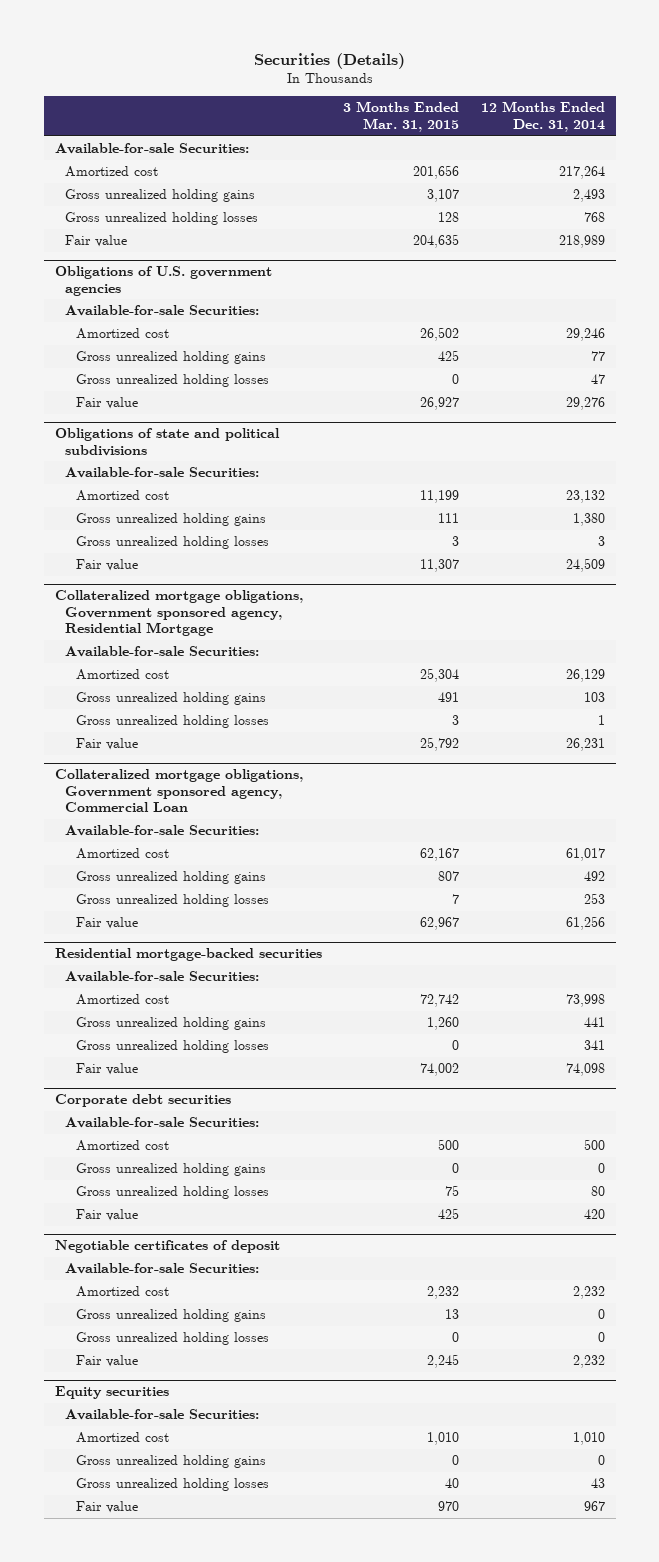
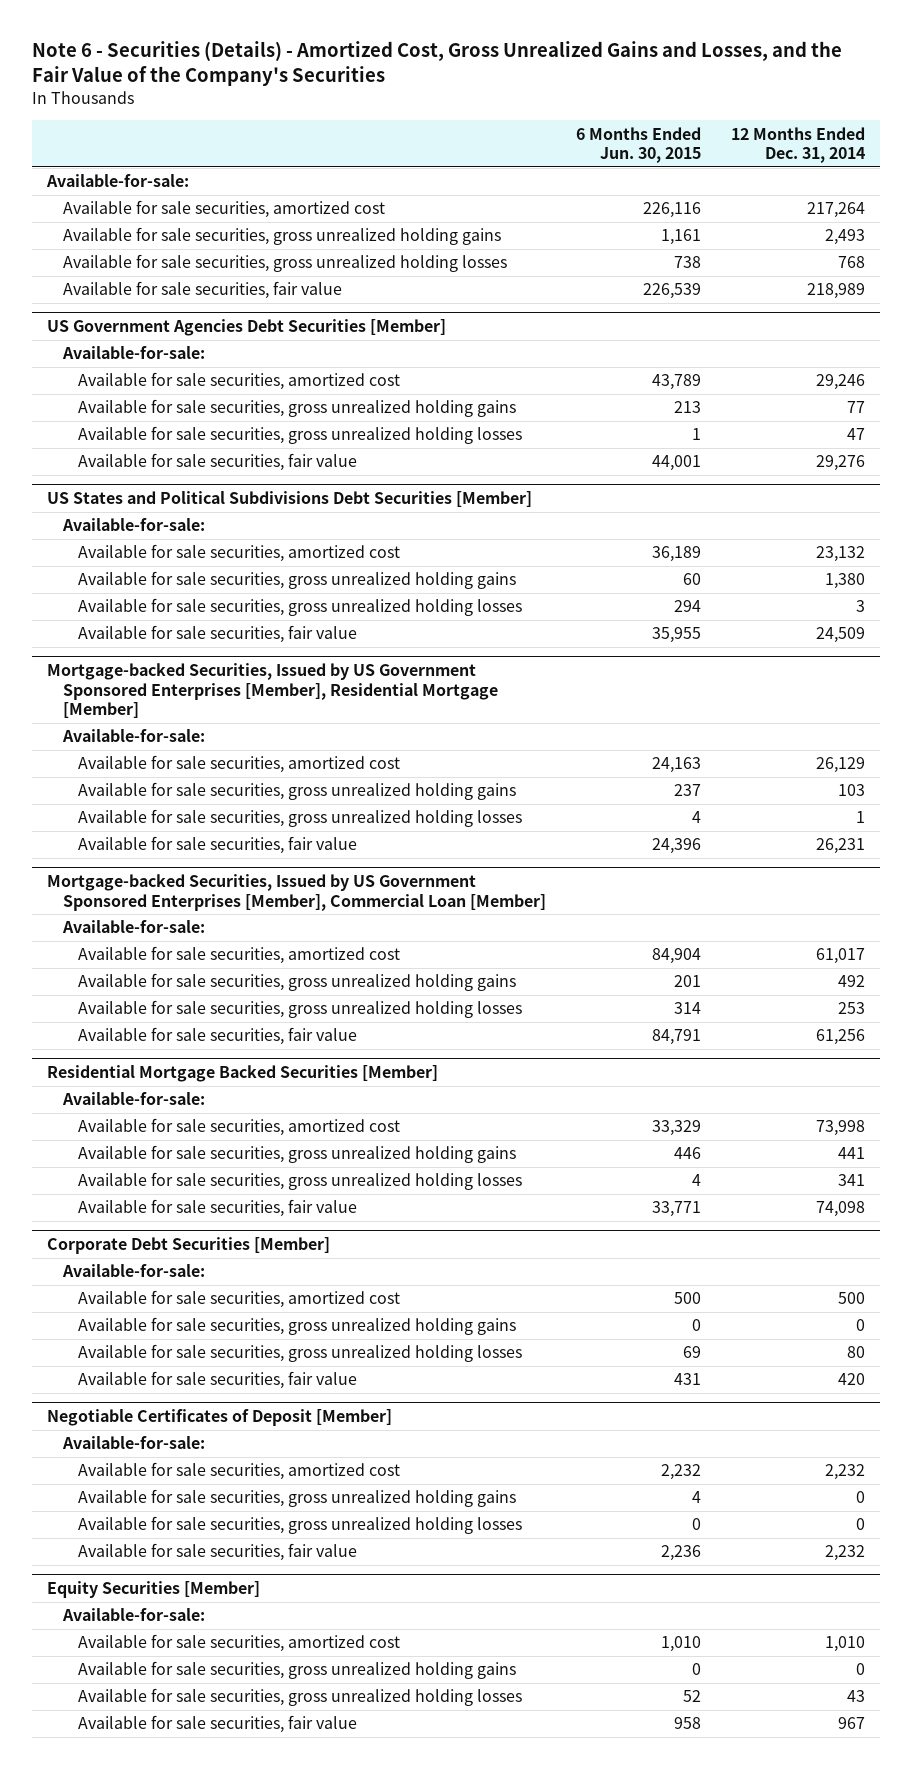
- Securities (Details)
+ Note 6 - Securities (Details) - Amortized Cost, Gross Unrealized Gains and Losses, and the Fair Value of the Company's Securities
- | 3 Months Ended Mar. 31, 2015 | 12 Months Ended Dec. 31, 2014
+ | 6 Months Ended Jun. 30, 2015 | 12 Months Ended Dec. 31, 2014
- Available-for-sale Securities:
- Amortized cost | 201,656 | 217,264
- Gross unrealized holding gains | 3,107 | 2,493
- Gross unrealized holding losses | 128 | 768
- Fair value | 204,635 | 218,989
- Obligations of U.S. government agencies
- Available-for-sale Securities:
- Amortized cost | 26,502 | 29,246
- Gross unrealized holding gains | 425 | 77
- Gross unrealized holding losses | 0 | 47
- Fair value | 26,927 | 29,276
- Obligations of state and political subdivisions
- Available-for-sale Securities:
- Amortized cost | 11,199 | 23,132
- Gross unrealized holding gains | 111 | 1,380
- Gross unrealized holding losses | 3 | 3
- Fair value | 11,307 | 24,509
- Collateralized mortgage obligations, Government sponsored agency, Residential Mortgage
- Available-for-sale Securities:
- Amortized cost | 25,304 | 26,129
- Gross unrealized holding gains | 491 | 103
- Gross unrealized holding losses | 3 | 1
- Fair value | 25,792 | 26,231
- Collateralized mortgage obligations, Government sponsored agency, Commercial Loan
- Available-for-sale Securities:
- Amortized cost | 62,167 | 61,017
- Gross unrealized holding gains | 807 | 492
- Gross unrealized holding losses | 7 | 253
- Fair value | 62,967 | 61,256
- Residential mortgage-backed securities
- Available-for-sale Securities:
- Amortized cost | 72,742 | 73,998
- Gross unrealized holding gains | 1,260 | 441
- Gross unrealized holding losses | 0 | 341
- Fair value | 74,002 | 74,098
- Corporate debt securities
- Available-for-sale Securities:
- Amortized cost | 500 | 500
- Gross unrealized holding gains | 0 | 0
- Gross unrealized holding losses | 75 | 80
- Fair value | 425 | 420
- Negotiable certificates of deposit
- Available-for-sale Securities:
- Amortized cost | 2,232 | 2,232
- Gross unrealized holding gains | 13 | 0
- Gross unrealized holding losses | 0 | 0
- Fair value | 2,245 | 2,232
- Equity securities
- Available-for-sale Securities:
- Amortized cost | 1,010 | 1,010
- Gross unrealized holding gains | 0 | 0
- Gross unrealized holding losses | 40 | 43
- Fair value | 970 | 967
+ Available-for-sale:
+ Available for sale securities, amortized cost | 226,116 | 217,264
+ Available for sale securities, gross unrealized holding gains | 1,161 | 2,493
+ Available for sale securities, gross unrealized holding losses | 738 | 768
+ Available for sale securities, fair value | 226,539 | 218,989
+ US Government Agencies Debt Securities [Member]
+ Available-for-sale:
+ Available for sale securities, amortized cost | 43,789 | 29,246
+ Available for sale securities, gross unrealized holding gains | 213 | 77
+ Available for sale securities, gross unrealized holding losses | 1 | 47
+ Available for sale securities, fair value | 44,001 | 29,276
+ US States and Political Subdivisions Debt Securities [Member]
+ Available-for-sale:
+ Available for sale securities, amortized cost | 36,189 | 23,132
+ Available for sale securities, gross unrealized holding gains | 60 | 1,380
+ Available for sale securities, gross unrealized holding losses | 294 | 3
+ Available for sale securities, fair value | 35,955 | 24,509
+ Mortgage-backed Securities, Issued by US Government Sponsored Enterprises [Member], Residential Mortgage [Member]
+ Available-for-sale:
+ Available for sale securities, amortized cost | 24,163 | 26,129
+ Available for sale securities, gross unrealized holding gains | 237 | 103
+ Available for sale securities, gross unrealized holding losses | 4 | 1
+ Available for sale securities, fair value | 24,396 | 26,231
+ Mortgage-backed Securities, Issued by US Government Sponsored Enterprises [Member], Commercial Loan [Member]
+ Available-for-sale:
+ Available for sale securities, amortized cost | 84,904 | 61,017
+ Available for sale securities, gross unrealized holding gains | 201 | 492
+ Available for sale securities, gross unrealized holding losses | 314 | 253
+ Available for sale securities, fair value | 84,791 | 61,256
+ Residential Mortgage Backed Securities [Member]
+ Available-for-sale:
+ Available for sale securities, amortized cost | 33,329 | 73,998
+ Available for sale securities, gross unrealized holding gains | 446 | 441
+ Available for sale securities, gross unrealized holding losses | 4 | 341
+ Available for sale securities, fair value | 33,771 | 74,098
+ Corporate Debt Securities [Member]
+ Available-for-sale:
+ Available for sale securities, amortized cost | 500 | 500
+ Available for sale securities, gross unrealized holding gains | 0 | 0
+ Available for sale securities, gross unrealized holding losses | 69 | 80
+ Available for sale securities, fair value | 431 | 420
+ Negotiable Certificates of Deposit [Member]
+ Available-for-sale:
+ Available for sale securities, amortized cost | 2,232 | 2,232
+ Available for sale securities, gross unrealized holding gains | 4 | 0
+ Available for sale securities, gross unrealized holding losses | 0 | 0
+ Available for sale securities, fair value | 2,236 | 2,232
+ Equity Securities [Member]
+ Available-for-sale:
+ Available for sale securities, amortized cost | 1,010 | 1,010
+ Available for sale securities, gross unrealized holding gains | 0 | 0
+ Available for sale securities, gross unrealized holding losses | 52 | 43
+ Available for sale securities, fair value | 958 | 967

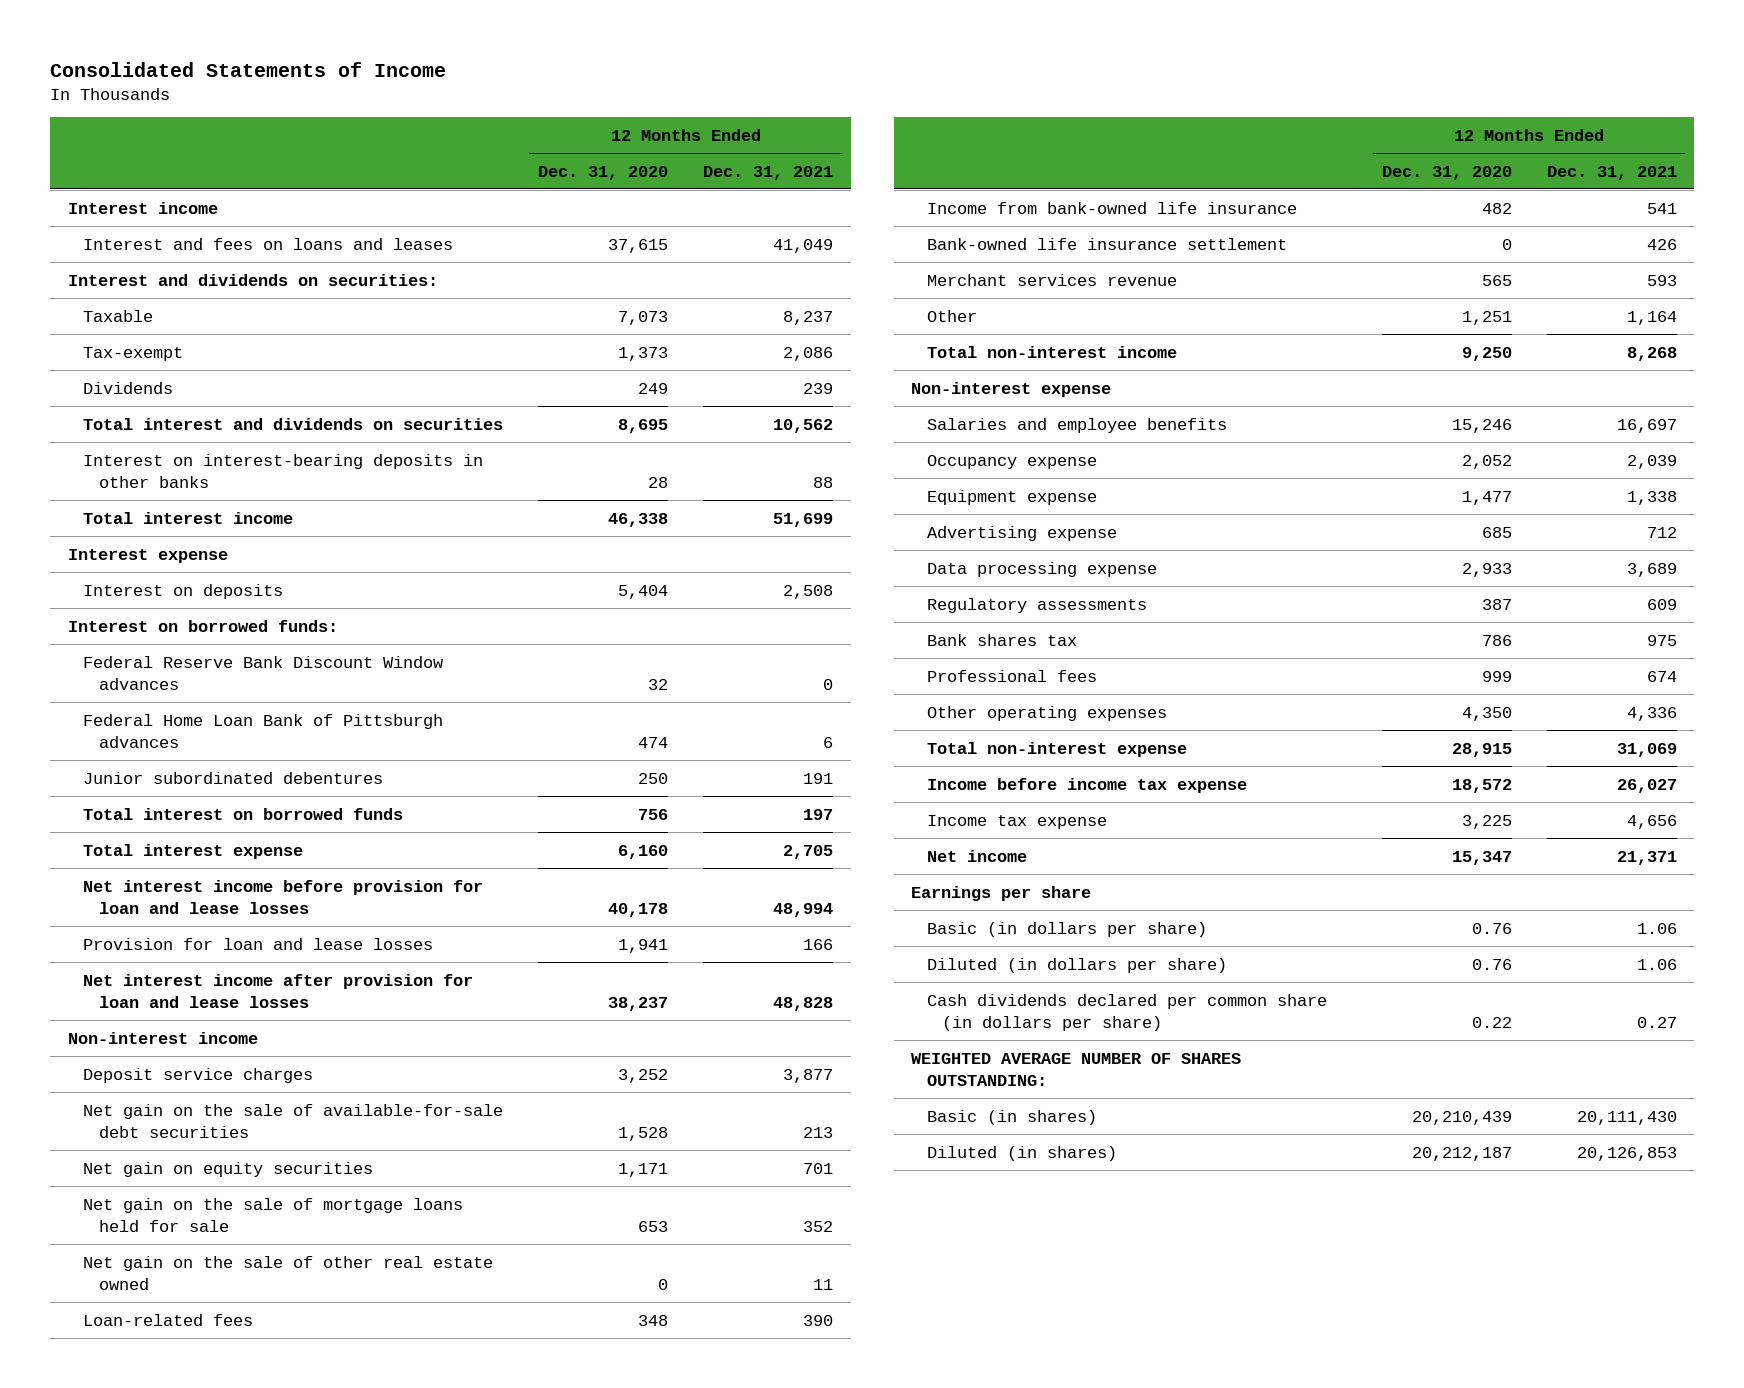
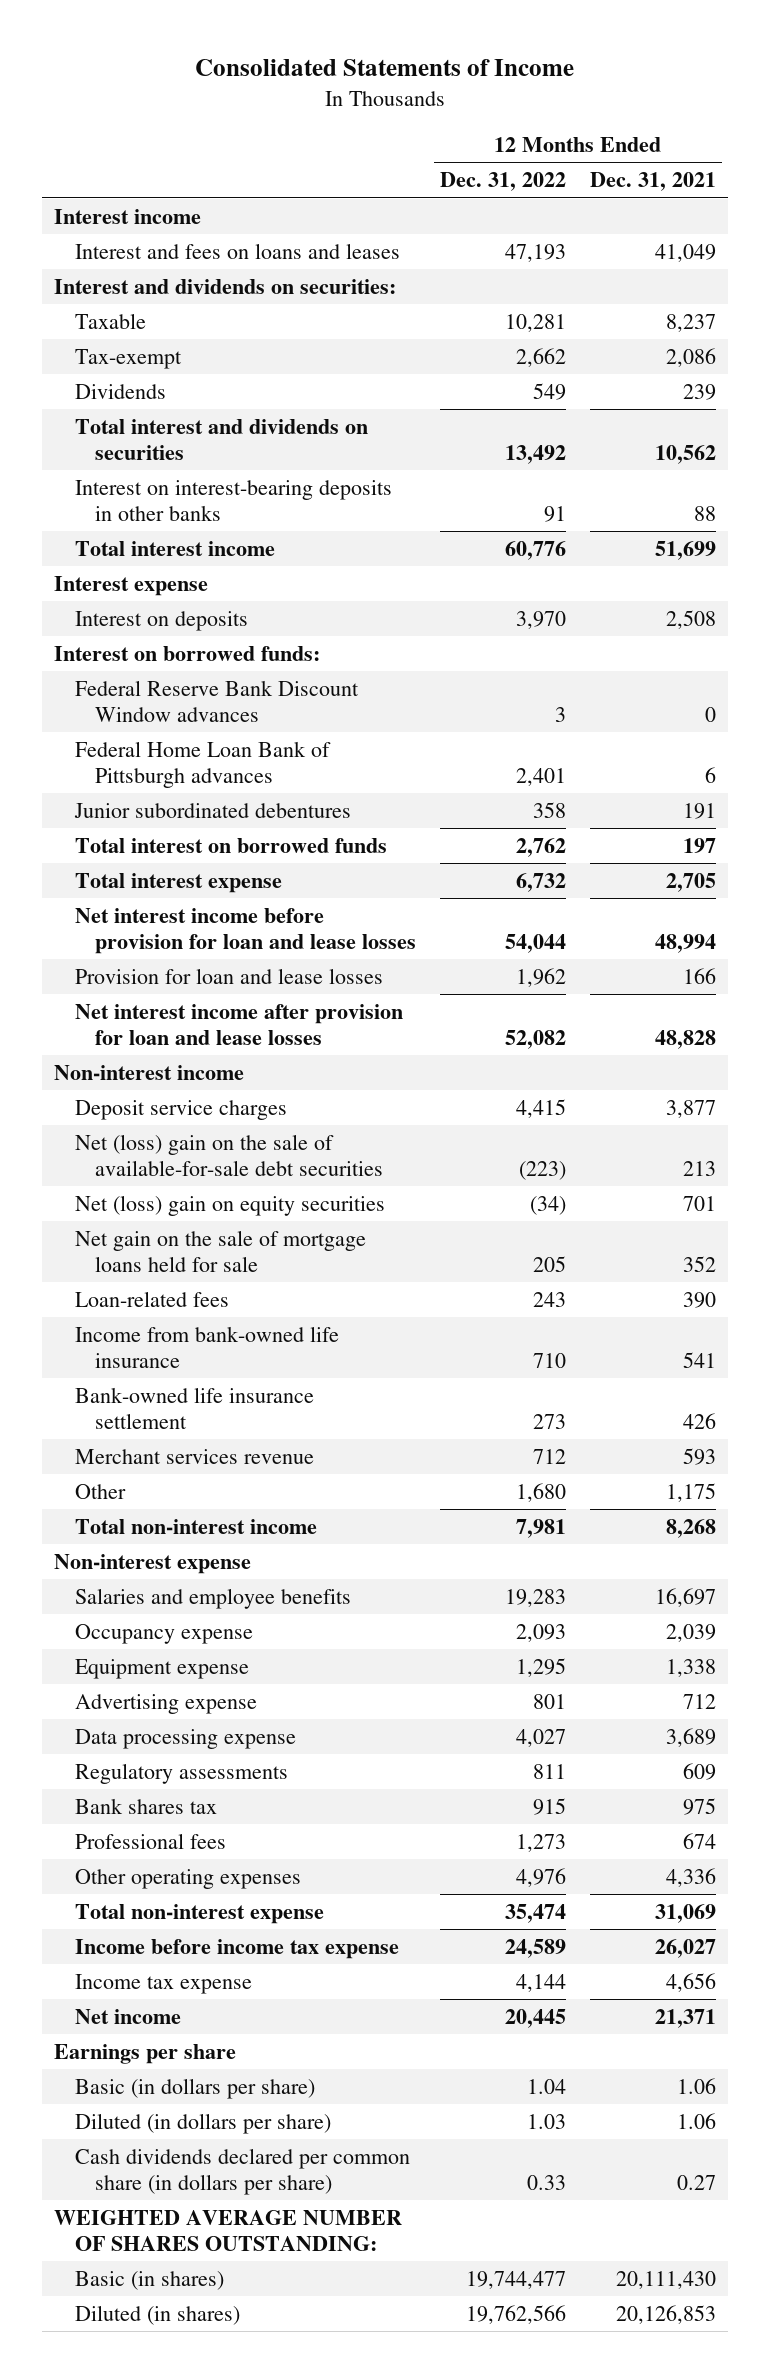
- | 12 Months Ended Dec. 31, 2020 | 12 Months Ended Dec. 31, 2021
+ | 12 Months Ended Dec. 31, 2022 | 12 Months Ended Dec. 31, 2021
- Net gain on the sale of available-for-sale debt securities | 1,528 | 213
- Net gain on equity securities | 1,171 | 701
+ Net (loss) gain on the sale of available-for-sale debt securities | (223) | 213
+ Net (loss) gain on equity securities | (34) | 701
- Net gain on the sale of other real estate owned | 0 | 11
- Other | 1,251 | 1,164
+ Other | 1,680 | 1,175

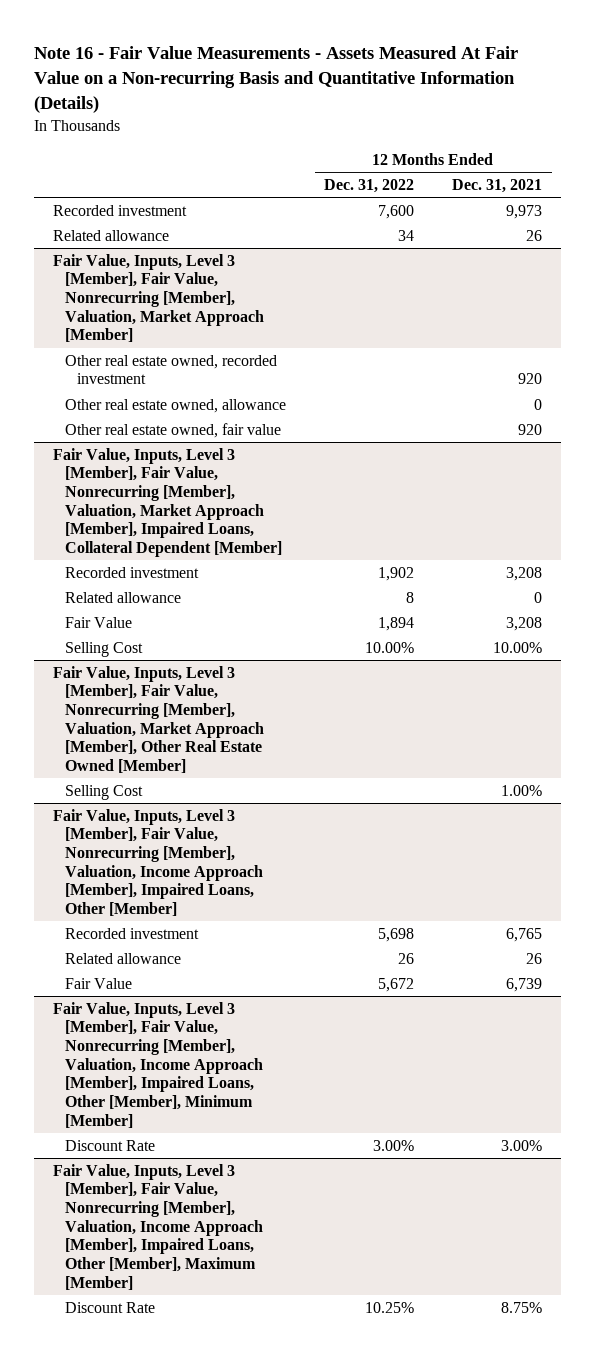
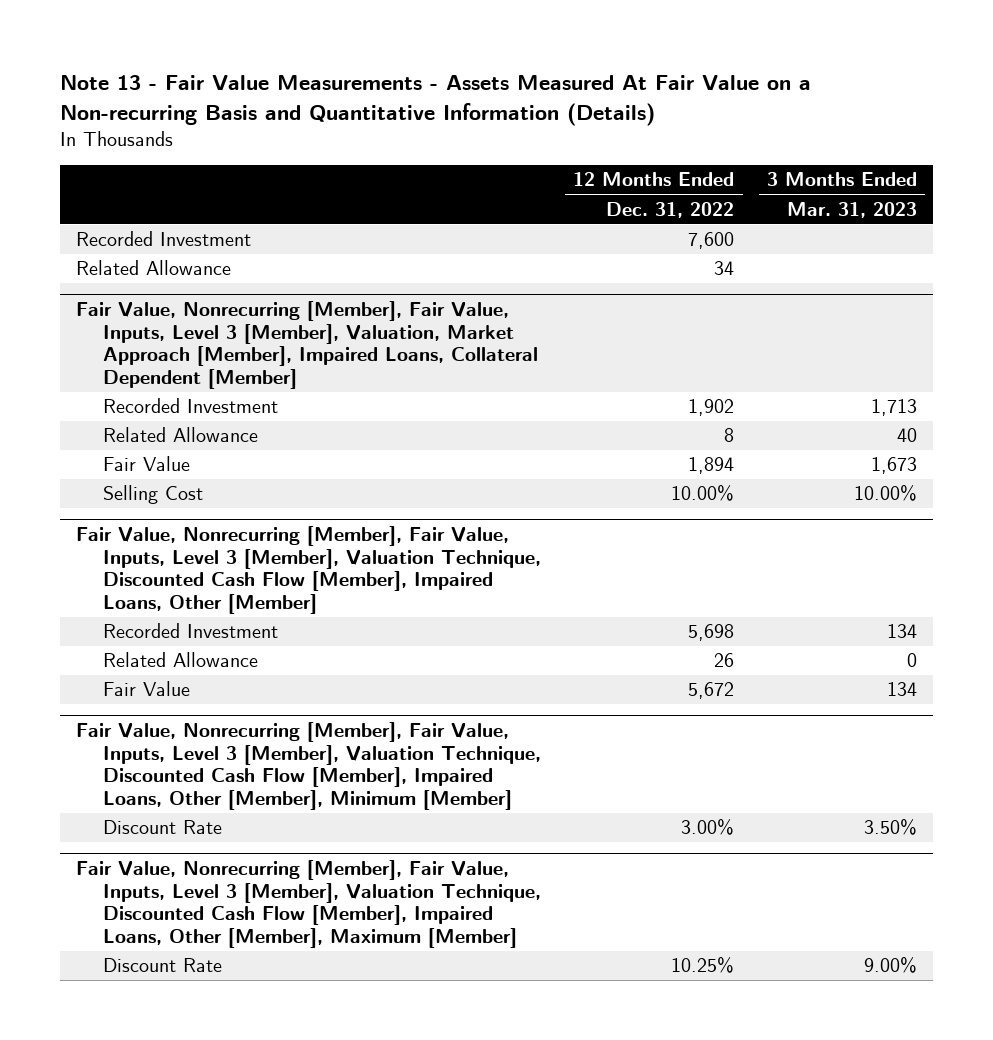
- Note 16 - Fair Value Measurements - Assets Measured At Fair Value on a Non-recurring Basis and Quantitative Information (Details)
+ Note 13 - Fair Value Measurements - Assets Measured At Fair Value on a Non-recurring Basis and Quantitative Information (Details)
- | 12 Months Ended Dec. 31, 2022 | 12 Months Ended Dec. 31, 2021
+ | 12 Months Ended Dec. 31, 2022 | 3 Months Ended Mar. 31, 2023
- Recorded investment | 7,600 | 9,973
- Related allowance | 34 | 26
- Fair Value, Inputs, Level 3 [Member], Fair Value, Nonrecurring [Member], Valuation, Market Approach [Member]
- Other real estate owned, recorded investment | | 920
- Other real estate owned, allowance | | 0
- Other real estate owned, fair value | | 920
- Fair Value, Inputs, Level 3 [Member], Fair Value, Nonrecurring [Member], Valuation, Market Approach [Member], Impaired Loans, Collateral Dependent [Member]
- Recorded investment | 1,902 | 3,208
- Related allowance | 8 | 0
+ Recorded Investment | 7,600 |
+ Related Allowance | 34 |
+ Fair Value, Nonrecurring [Member], Fair Value, Inputs, Level 3 [Member], Valuation, Market Approach [Member], Impaired Loans, Collateral Dependent [Member]
+ Recorded Investment | 1,902 | 1,713
+ Related Allowance | 8 | 40
- Fair Value, Inputs, Level 3 [Member], Fair Value, Nonrecurring [Member], Valuation, Market Approach [Member], Other Real Estate Owned [Member]
- Selling Cost | | 1.00%
- Fair Value, Inputs, Level 3 [Member], Fair Value, Nonrecurring [Member], Valuation, Income Approach [Member], Impaired Loans, Other [Member]
- Recorded investment | 5,698 | 6,765
- Related allowance | 26 | 26
+ Fair Value, Nonrecurring [Member], Fair Value, Inputs, Level 3 [Member], Valuation Technique, Discounted Cash Flow [Member], Impaired Loans, Other [Member]
+ Recorded Investment | 5,698 | 134
+ Related Allowance | 26 | 0
- Fair Value, Inputs, Level 3 [Member], Fair Value, Nonrecurring [Member], Valuation, Income Approach [Member], Impaired Loans, Other [Member], Minimum [Member]
+ Fair Value, Nonrecurring [Member], Fair Value, Inputs, Level 3 [Member], Valuation Technique, Discounted Cash Flow [Member], Impaired Loans, Other [Member], Minimum [Member]
- Fair Value, Inputs, Level 3 [Member], Fair Value, Nonrecurring [Member], Valuation, Income Approach [Member], Impaired Loans, Other [Member], Maximum [Member]
+ Fair Value, Nonrecurring [Member], Fair Value, Inputs, Level 3 [Member], Valuation Technique, Discounted Cash Flow [Member], Impaired Loans, Other [Member], Maximum [Member]

